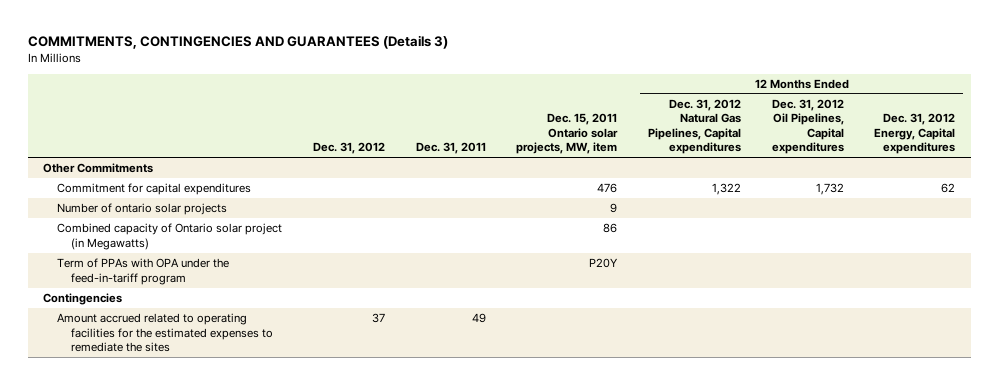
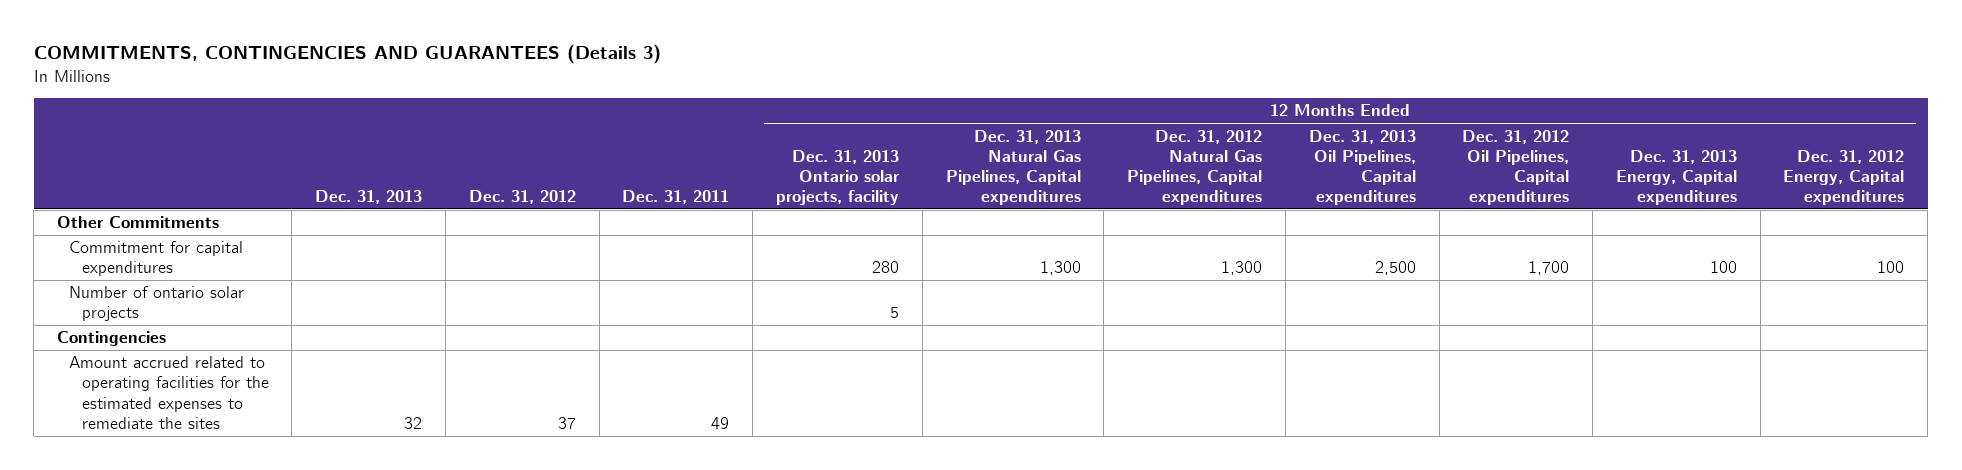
- | Dec. 31, 2012 | Dec. 31, 2011 | Dec. 15, 2011 Ontario solar projects, MW, item | 12 Months Ended Dec. 31, 2012 Natural Gas Pipelines, Capital expenditures | 12 Months Ended Dec. 31, 2012 Oil Pipelines, Capital expenditures | 12 Months Ended Dec. 31, 2012 Energy, Capital expenditures
+ | Dec. 31, 2013 | Dec. 31, 2012 | Dec. 31, 2011 | 12 Months Ended Dec. 31, 2013 Ontario solar projects, facility | 12 Months Ended Dec. 31, 2013 Natural Gas Pipelines, Capital expenditures | 12 Months Ended Dec. 31, 2012 Natural Gas Pipelines, Capital expenditures | 12 Months Ended Dec. 31, 2013 Oil Pipelines, Capital expenditures | 12 Months Ended Dec. 31, 2012 Oil Pipelines, Capital expenditures | 12 Months Ended Dec. 31, 2013 Energy, Capital expenditures | 12 Months Ended Dec. 31, 2012 Energy, Capital expenditures
- Commitment for capital expenditures | | | 476 | 1,322 | 1,732 | 62
+ Commitment for capital expenditures | | | | 280 | 1,300 | 1,300 | 2,500 | 1,700 | 100 | 100
- Combined capacity of Ontario solar project (in Megawatts) | | | 86 | | |
- Term of PPAs with OPA under the feed-in-tariff program | | | P20Y | | |

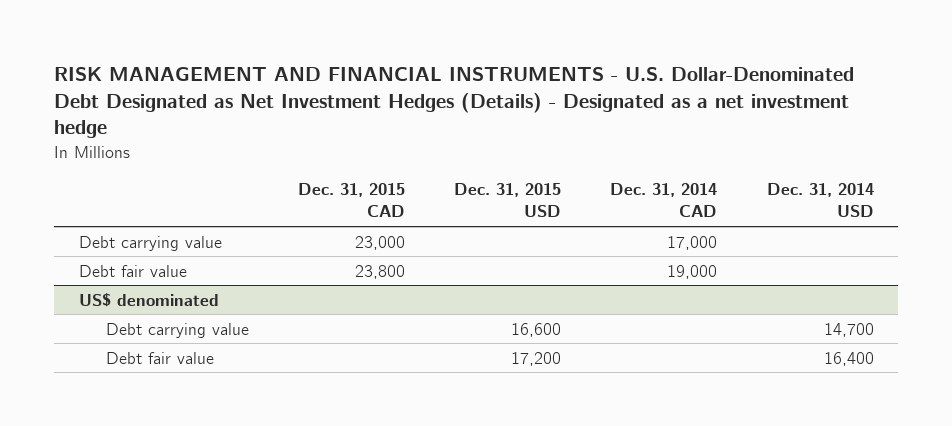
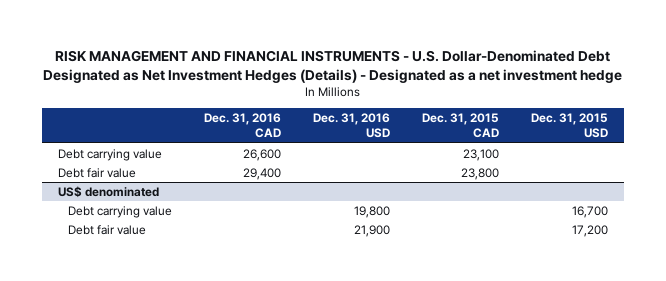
- | Dec. 31, 2015 CAD | Dec. 31, 2015 USD | Dec. 31, 2014 CAD | Dec. 31, 2014 USD
+ | Dec. 31, 2016 CAD | Dec. 31, 2016 USD | Dec. 31, 2015 CAD | Dec. 31, 2015 USD
- Debt carrying value | 23,000 | | 17,000 |
+ Debt carrying value | 26,600 | | 23,100 |
@ US$ denominated
- Debt carrying value | | 16,600 | | 14,700
+ Debt carrying value | | 19,800 | | 16,700

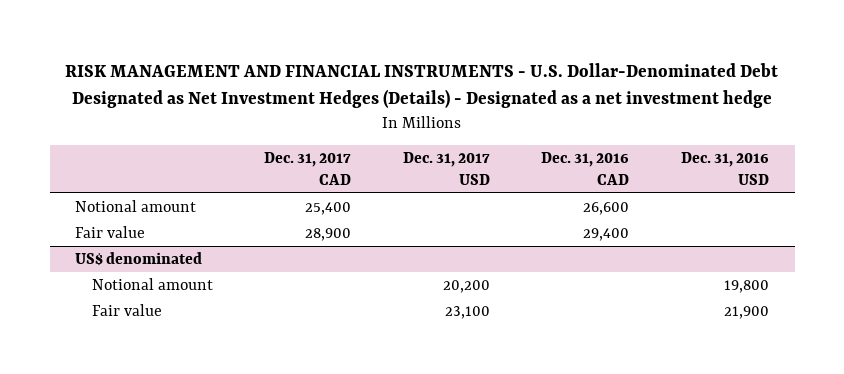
- | Dec. 31, 2016 CAD | Dec. 31, 2016 USD | Dec. 31, 2015 CAD | Dec. 31, 2015 USD
+ | Dec. 31, 2017 CAD | Dec. 31, 2017 USD | Dec. 31, 2016 CAD | Dec. 31, 2016 USD
- Debt carrying value | 26,600 | | 23,100 |
- Debt fair value | 29,400 | | 23,800 |
+ Notional amount | 25,400 | | 26,600 |
+ Fair value | 28,900 | | 29,400 |
@ US$ denominated
- Debt carrying value | | 19,800 | | 16,700
- Debt fair value | | 21,900 | | 17,200
+ Notional amount | | 20,200 | | 19,800
+ Fair value | | 23,100 | | 21,900

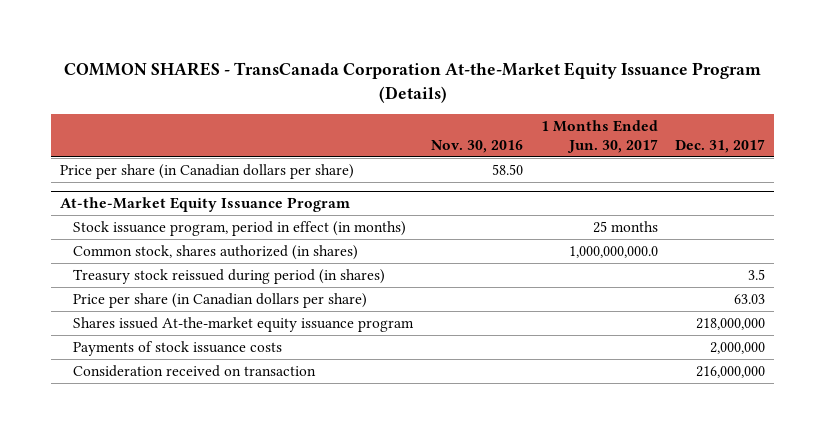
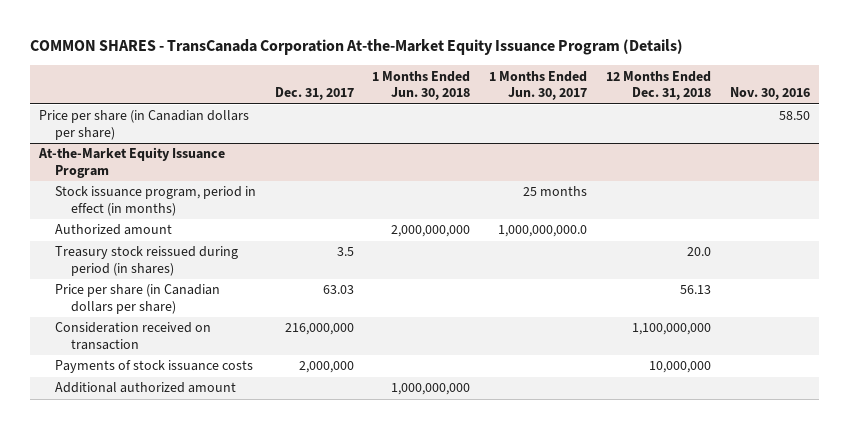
- | Nov. 30, 2016 | 1 Months Ended Jun. 30, 2017 | Dec. 31, 2017
+ | Dec. 31, 2017 | 1 Months Ended Jun. 30, 2018 | 1 Months Ended Jun. 30, 2017 | 12 Months Ended Dec. 31, 2018 | Nov. 30, 2016
@ At-the-Market Equity Issuance Program
- Common stock, shares authorized (in shares) | | 1,000,000,000.0 |
+ Authorized amount | | 2,000,000,000 | 1,000,000,000.0 | |
- Shares issued At-the-market equity issuance program | | | 218,000,000
moved down: Payments of stock issuance costs | 2,000,000 | | | 10,000,000 |
+ Additional authorized amount | | 1,000,000,000 | | |

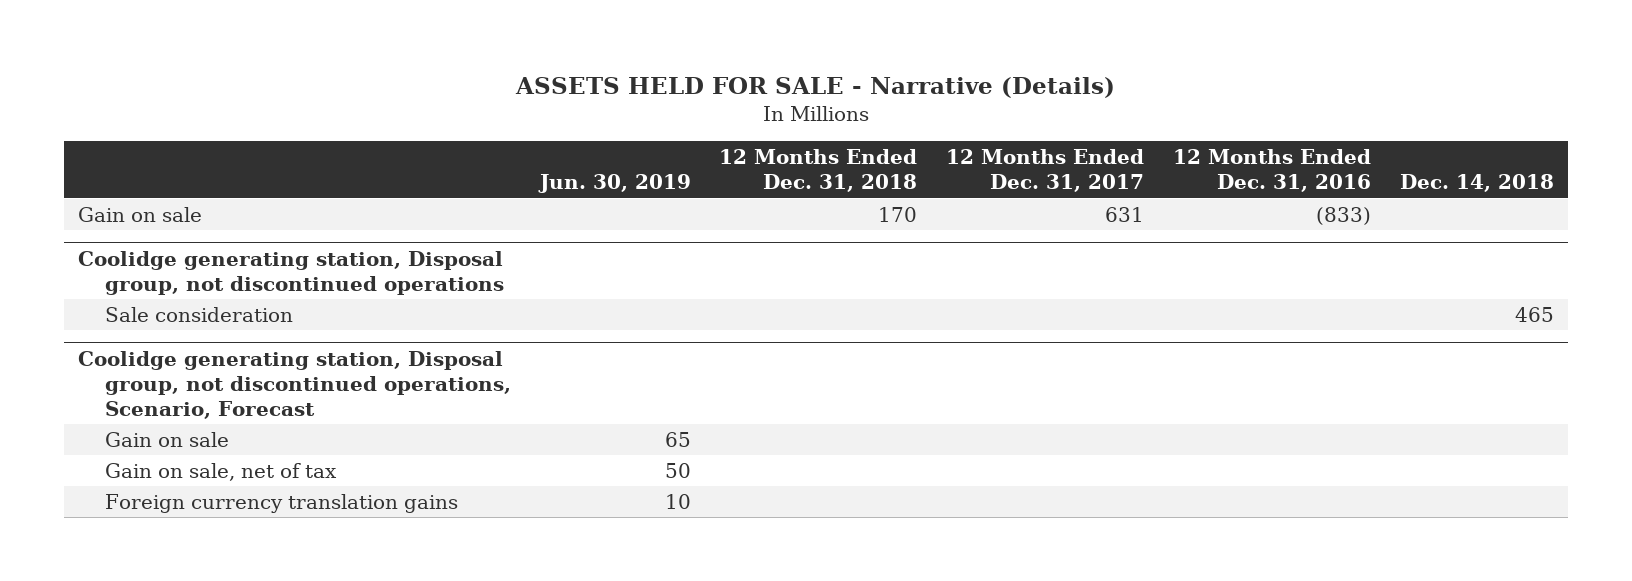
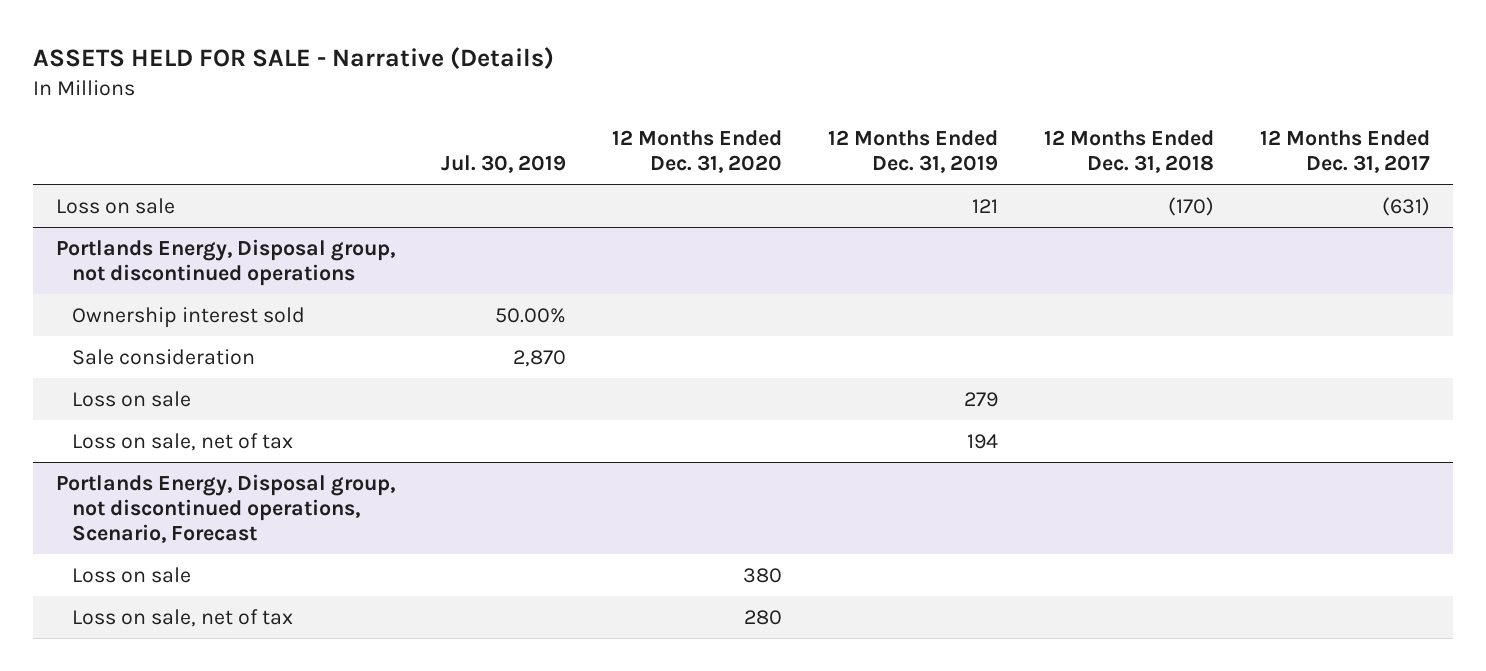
- | Jun. 30, 2019 | 12 Months Ended Dec. 31, 2018 | 12 Months Ended Dec. 31, 2017 | 12 Months Ended Dec. 31, 2016 | Dec. 14, 2018
+ | Jul. 30, 2019 | 12 Months Ended Dec. 31, 2020 | 12 Months Ended Dec. 31, 2019 | 12 Months Ended Dec. 31, 2018 | 12 Months Ended Dec. 31, 2017
- Gain on sale | | 170 | 631 | (833) |
- Coolidge generating station, Disposal group, not discontinued operations
+ Loss on sale | | | 121 | (170) | (631)
+ Portlands Energy, Disposal group, not discontinued operations
+ Ownership interest sold | 50.00% | | | |
- Coolidge generating station, Disposal group, not discontinued operations, Scenario, Forecast
- Gain on sale | 65 | | | |
- Gain on sale, net of tax | 50 | | | |
- Foreign currency translation gains | 10 | | | |
+ Loss on sale | | | 279 | |
+ Loss on sale, net of tax | | | 194 | |
+ Portlands Energy, Disposal group, not discontinued operations, Scenario, Forecast
+ Loss on sale | | 380 | | |
+ Loss on sale, net of tax | | 280 | | |

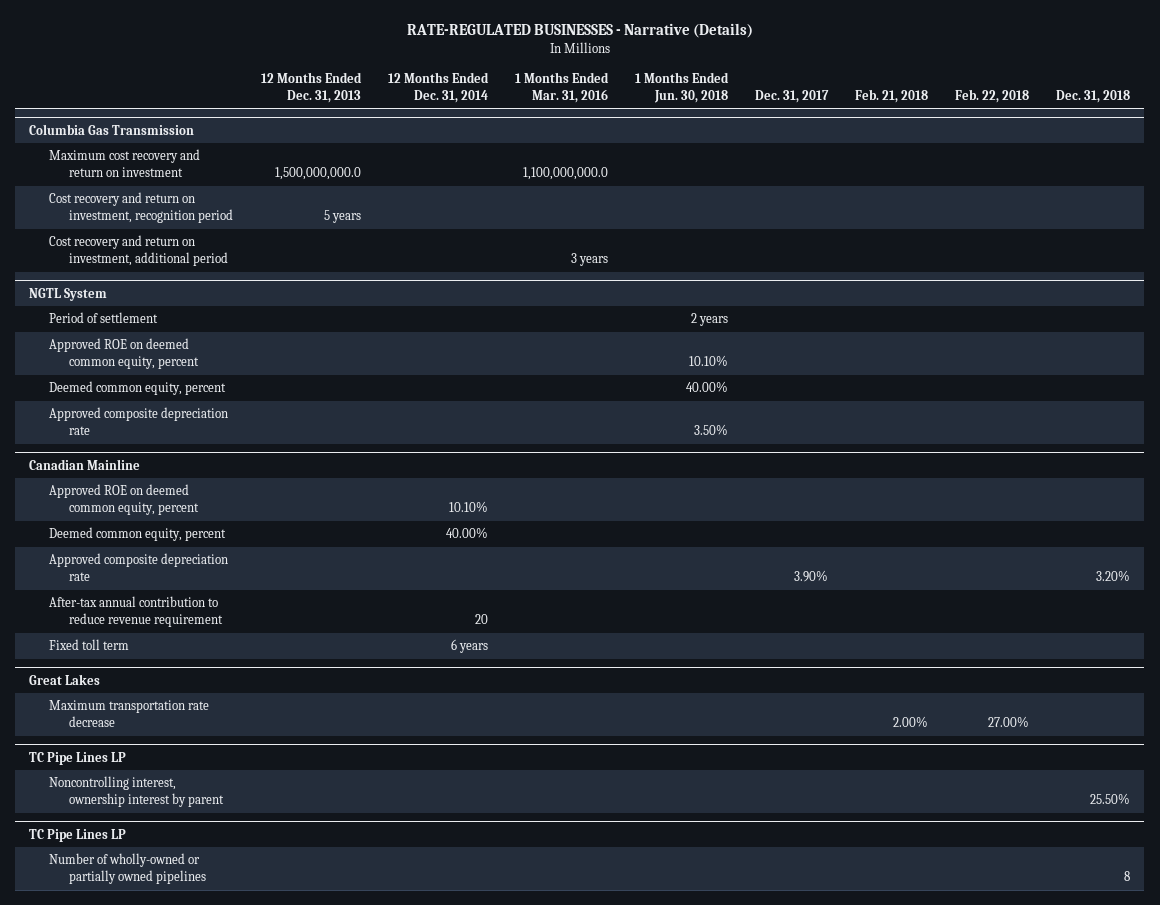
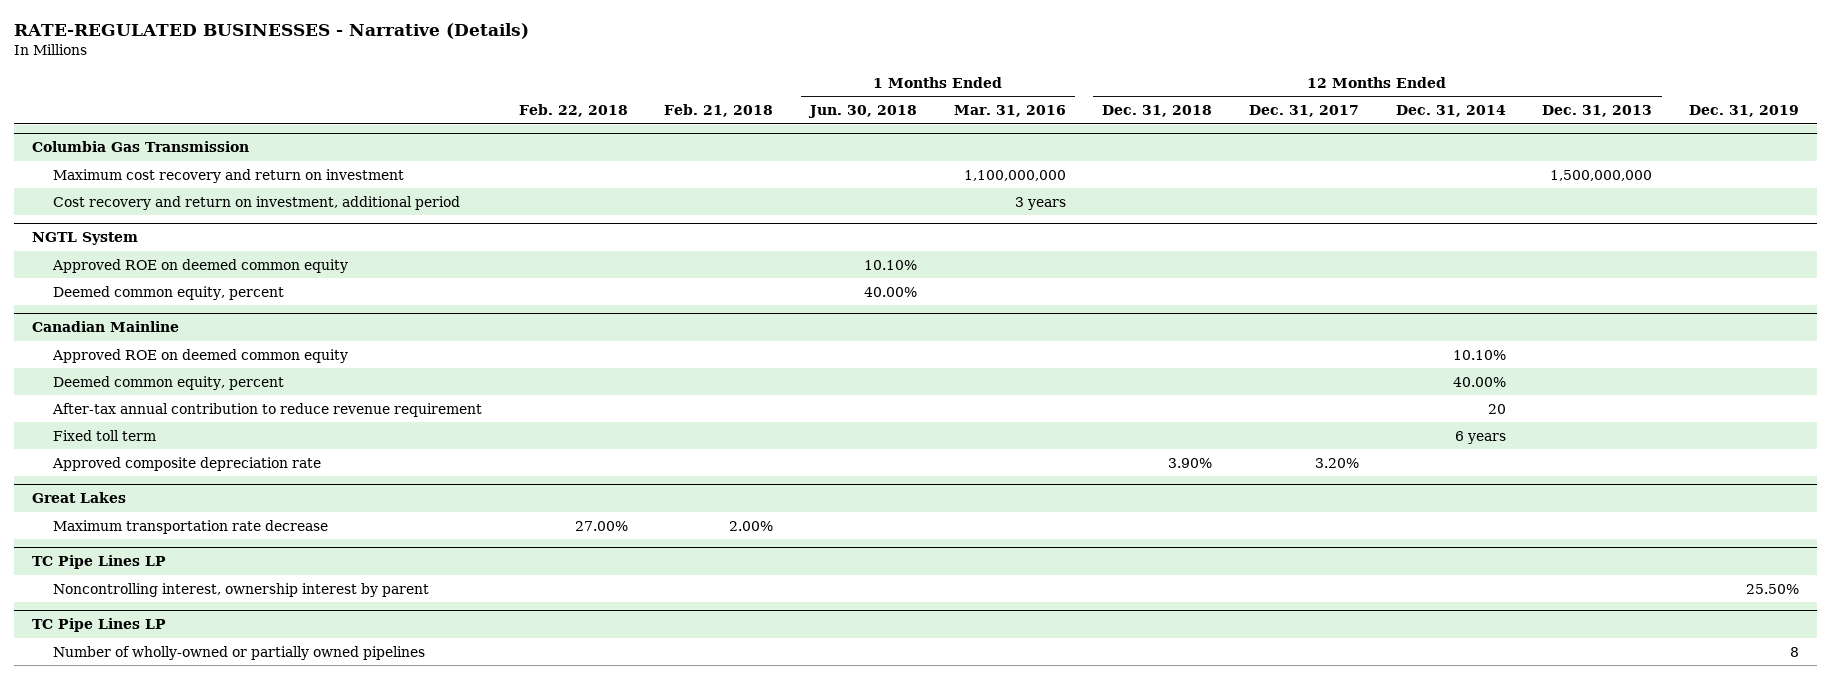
- | 12 Months Ended Dec. 31, 2013 | 12 Months Ended Dec. 31, 2014 | 1 Months Ended Mar. 31, 2016 | 1 Months Ended Jun. 30, 2018 | Dec. 31, 2017 | Feb. 21, 2018 | Feb. 22, 2018 | Dec. 31, 2018
+ | Feb. 22, 2018 | Feb. 21, 2018 | 1 Months Ended Jun. 30, 2018 | 1 Months Ended Mar. 31, 2016 | 12 Months Ended Dec. 31, 2018 | 12 Months Ended Dec. 31, 2017 | 12 Months Ended Dec. 31, 2014 | 12 Months Ended Dec. 31, 2013 | Dec. 31, 2019
@ Columbia Gas Transmission
- Maximum cost recovery and return on investment | 1,500,000,000.0 | | 1,100,000,000.0 | | | | |
- Cost recovery and return on investment, recognition period | 5 years | | | | | | |
+ Maximum cost recovery and return on investment | | | | 1,100,000,000 | | | | 1,500,000,000 |
@ NGTL System
- Period of settlement | | | | 2 years | | | |
- Approved ROE on deemed common equity, percent | | | | 10.10% | | | |
+ Approved ROE on deemed common equity | | | 10.10% | | | | | |
- Approved composite depreciation rate | | | | 3.50% | | | |
@ Canadian Mainline
- Approved ROE on deemed common equity, percent | | 10.10% | | | | | |
+ Approved ROE on deemed common equity | | | | | | | 10.10% | |
moved down: Approved composite depreciation rate | | | | | 3.90% | 3.20% | | |

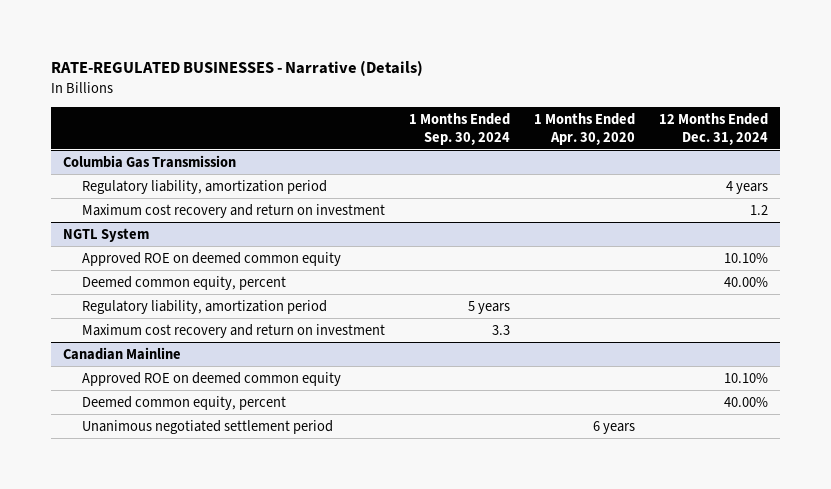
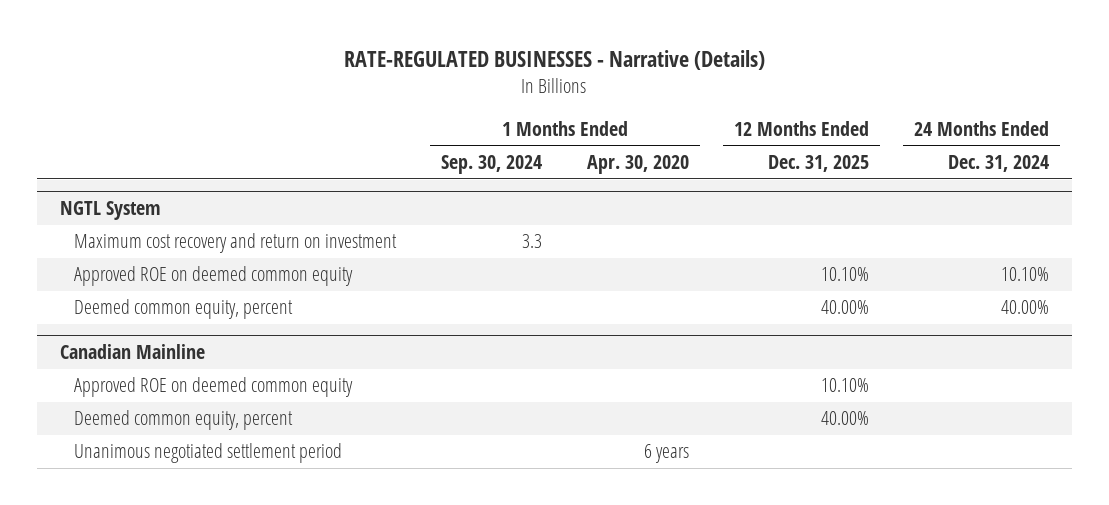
- | 1 Months Ended Sep. 30, 2024 | 1 Months Ended Apr. 30, 2020 | 12 Months Ended Dec. 31, 2024
+ | 1 Months Ended Sep. 30, 2024 | 1 Months Ended Apr. 30, 2020 | 12 Months Ended Dec. 31, 2025 | 24 Months Ended Dec. 31, 2024
- Columbia Gas Transmission
- Regulatory liability, amortization period | | | 4 years
- Maximum cost recovery and return on investment | | | 1.2
@ NGTL System
moved up: Maximum cost recovery and return on investment | 3.3 | | |
- Regulatory liability, amortization period | 5 years | |

